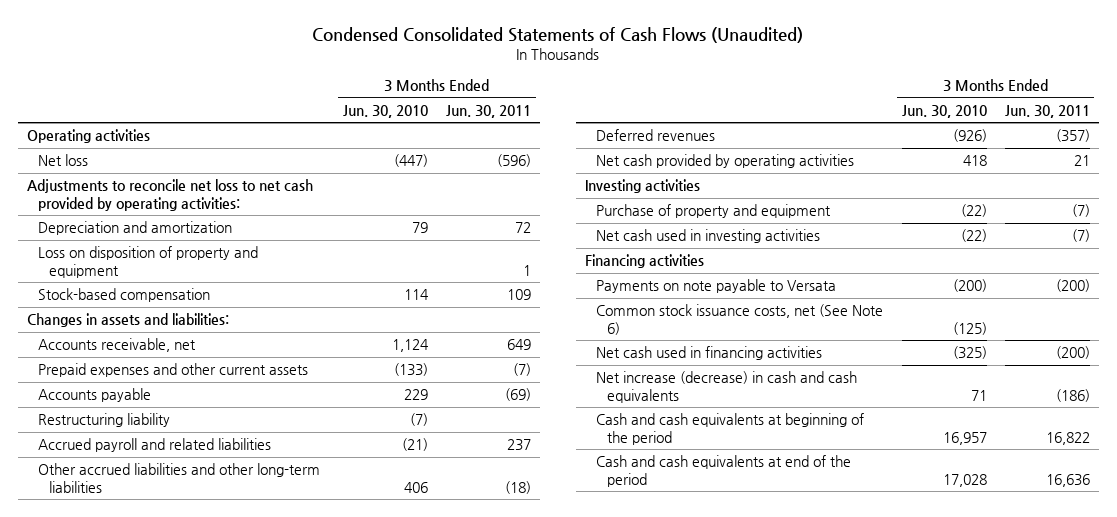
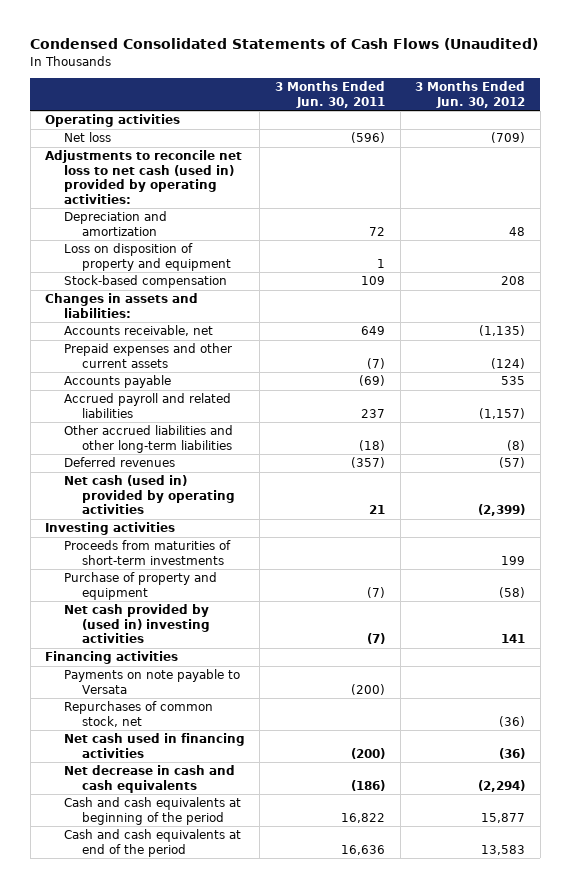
- | 3 Months Ended Jun. 30, 2010 | 3 Months Ended Jun. 30, 2011
+ | 3 Months Ended Jun. 30, 2011 | 3 Months Ended Jun. 30, 2012
- Adjustments to reconcile net loss to net cash provided by operating activities:
+ Adjustments to reconcile net loss to net cash (used in) provided by operating activities:
- Restructuring liability | (7) |
- Net cash provided by operating activities | 418 | 21
+ Net cash (used in) provided by operating activities | 21 | (2,399)
+ Proceeds from maturities of short-term investments | | 199
- Net cash used in investing activities | (22) | (7)
+ Net cash provided by (used in) investing activities | (7) | 141
- Common stock issuance costs, net (See Note 6) | (125) |
+ Repurchases of common stock, net | | (36)
- Net increase (decrease) in cash and cash equivalents | 71 | (186)
+ Net decrease in cash and cash equivalents | (186) | (2,294)

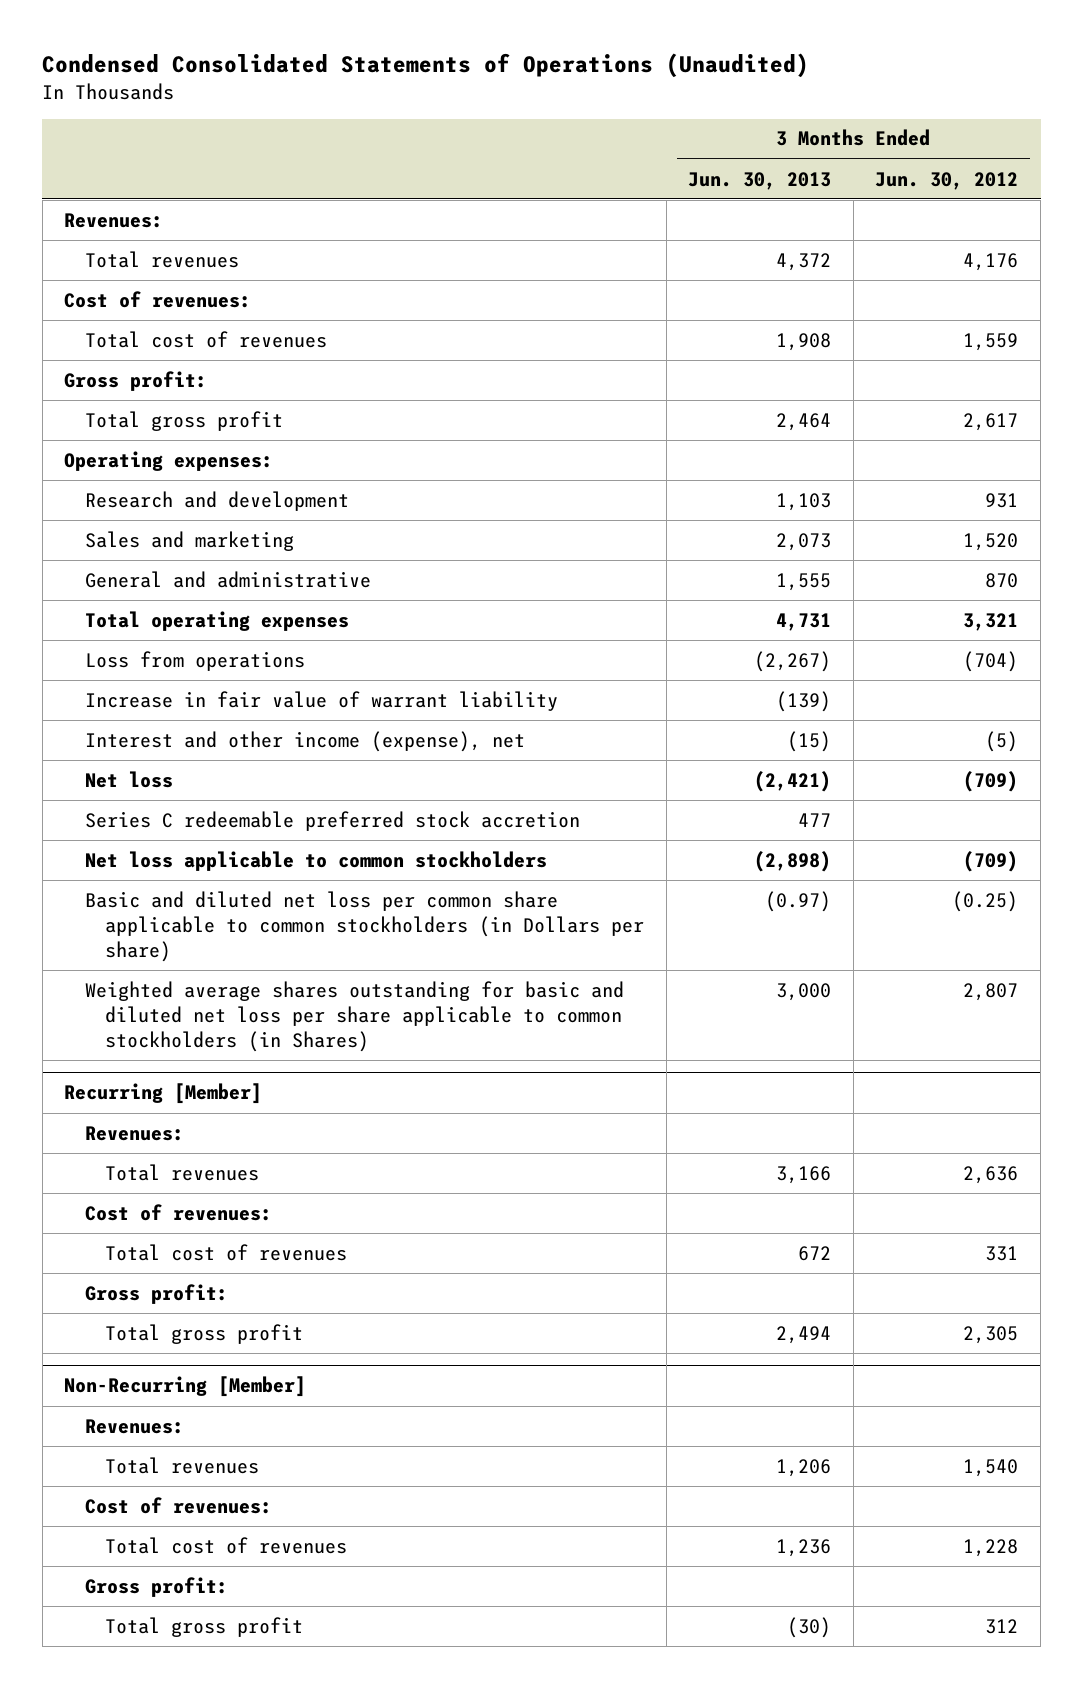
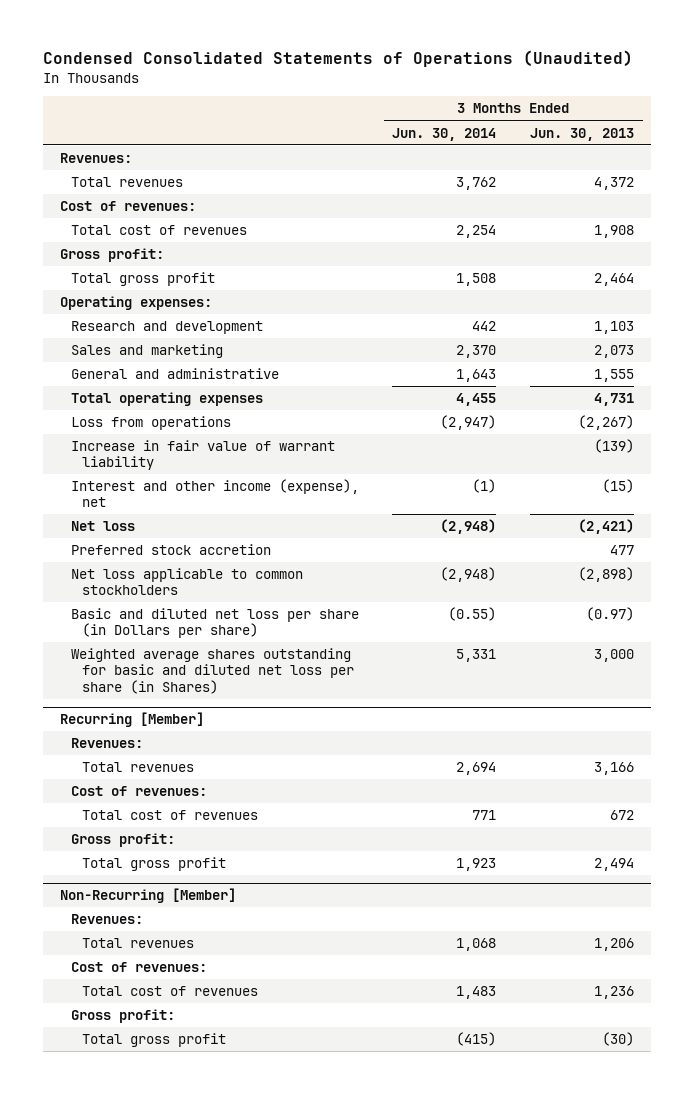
- | 3 Months Ended Jun. 30, 2013 | 3 Months Ended Jun. 30, 2012
+ | 3 Months Ended Jun. 30, 2014 | 3 Months Ended Jun. 30, 2013
- Series C redeemable preferred stock accretion | 477 |
+ Preferred stock accretion | | 477
- Basic and diluted net loss per common share applicable to common stockholders (in Dollars per share) | (0.97) | (0.25)
- Weighted average shares outstanding for basic and diluted net loss per share applicable to common stockholders (in Shares) | 3,000 | 2,807
+ Basic and diluted net loss per share (in Dollars per share) | (0.55) | (0.97)
+ Weighted average shares outstanding for basic and diluted net loss per share (in Shares) | 5,331 | 3,000

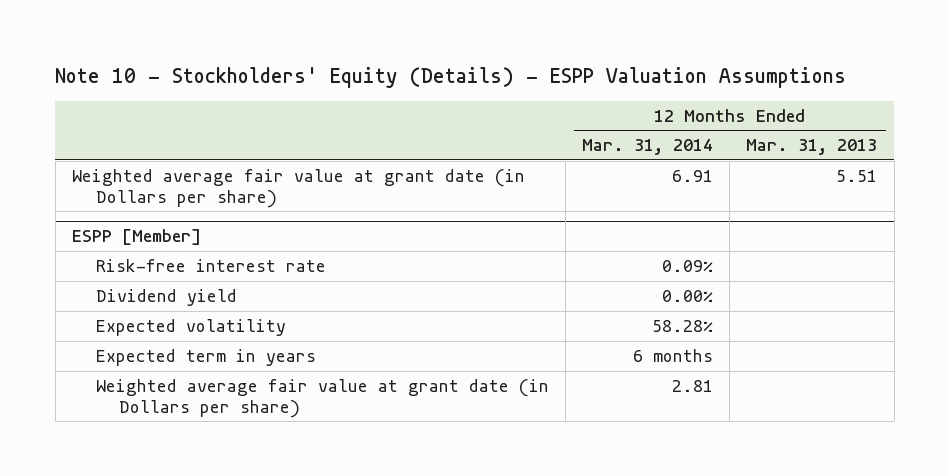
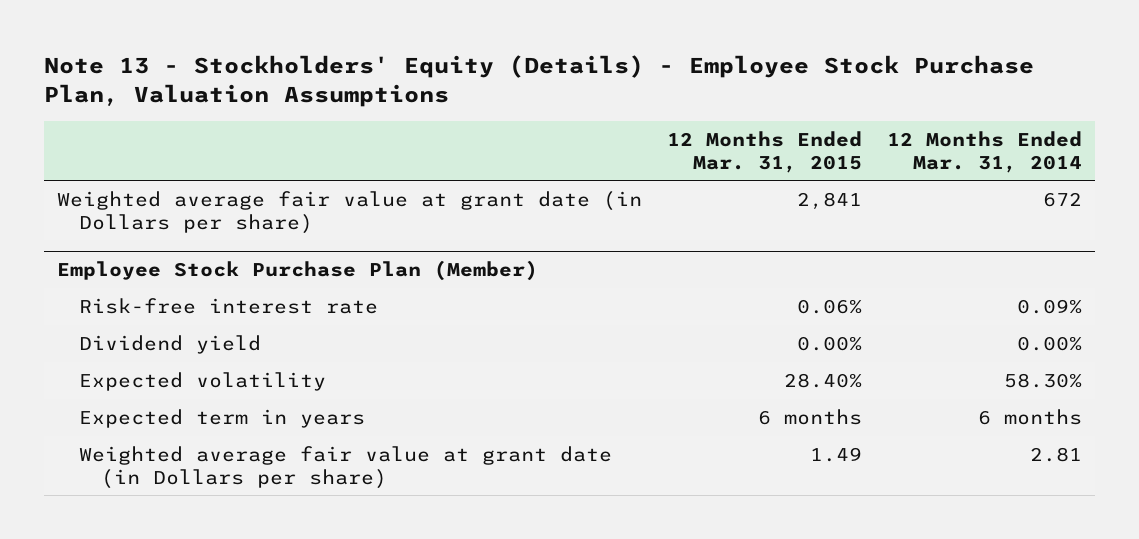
- Note 10 - Stockholders' Equity (Details) - ESPP Valuation Assumptions
+ Note 13 - Stockholders' Equity (Details) - Employee Stock Purchase Plan, Valuation Assumptions
- | 12 Months Ended Mar. 31, 2014 | 12 Months Ended Mar. 31, 2013
+ | 12 Months Ended Mar. 31, 2015 | 12 Months Ended Mar. 31, 2014
- Weighted average fair value at grant date (in Dollars per share) | 6.91 | 5.51
- ESPP [Member]
+ Weighted average fair value at grant date (in Dollars per share) | 2,841 | 672
+ Employee Stock Purchase Plan (Member)
- Expected volatility | 58.28% |
+ Expected volatility | 28.40% | 58.30%

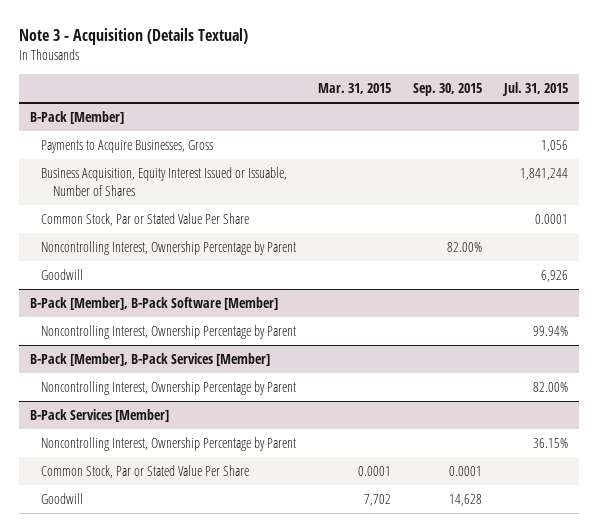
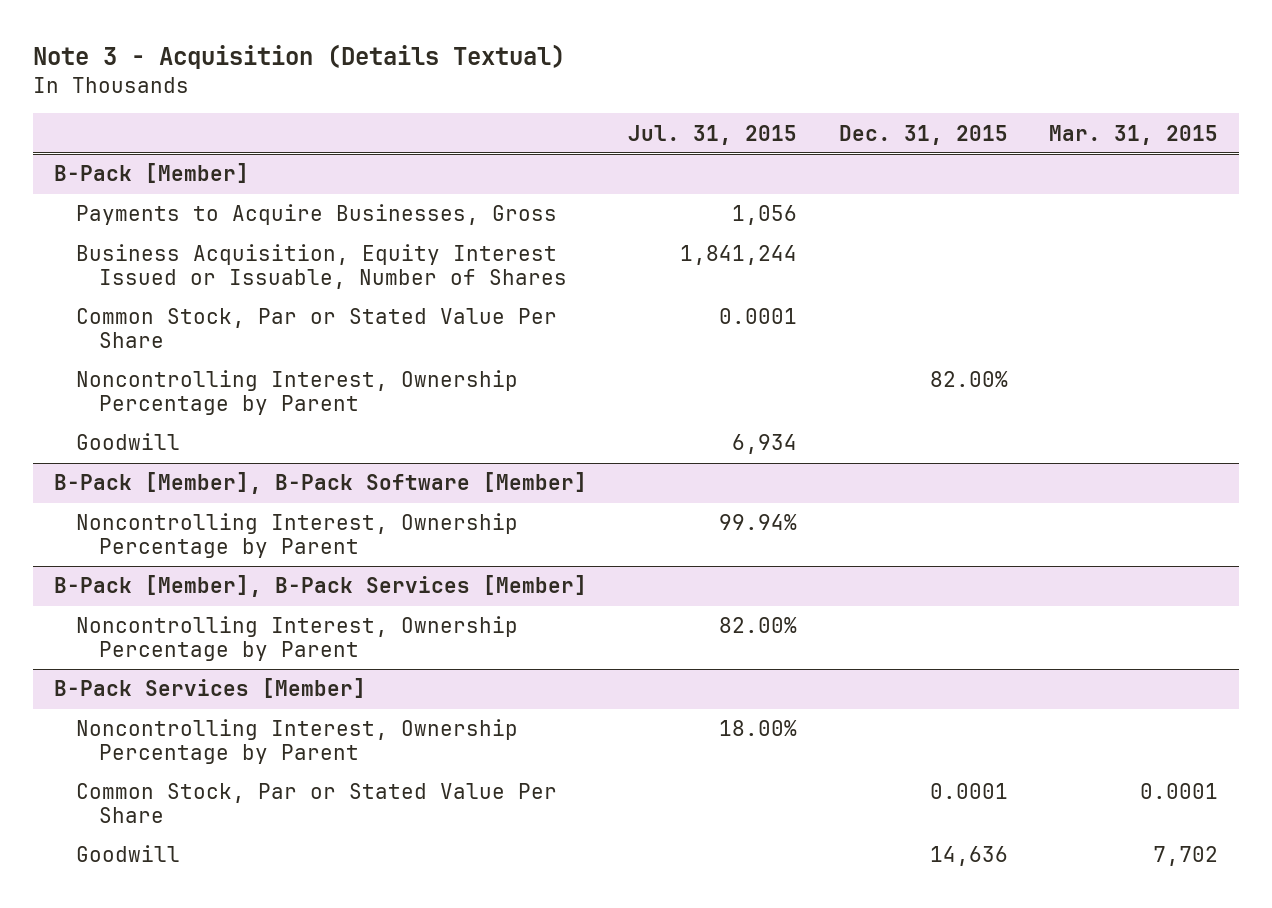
- | Mar. 31, 2015 | Sep. 30, 2015 | Jul. 31, 2015
+ | Jul. 31, 2015 | Dec. 31, 2015 | Mar. 31, 2015
@ B-Pack [Member]
- Goodwill | | | 6,926
+ Goodwill | 6,934 | |
@ B-Pack Services [Member]
- Noncontrolling Interest, Ownership Percentage by Parent | | | 36.15%
+ Noncontrolling Interest, Ownership Percentage by Parent | 18.00% | |

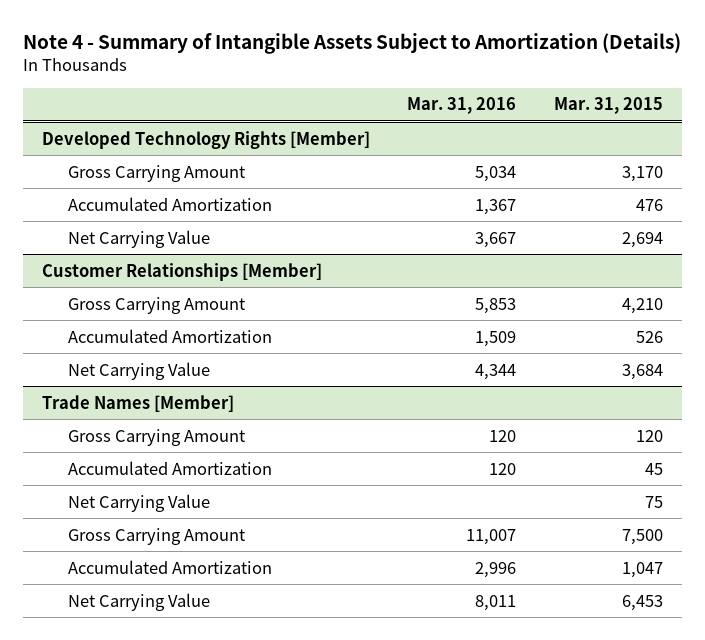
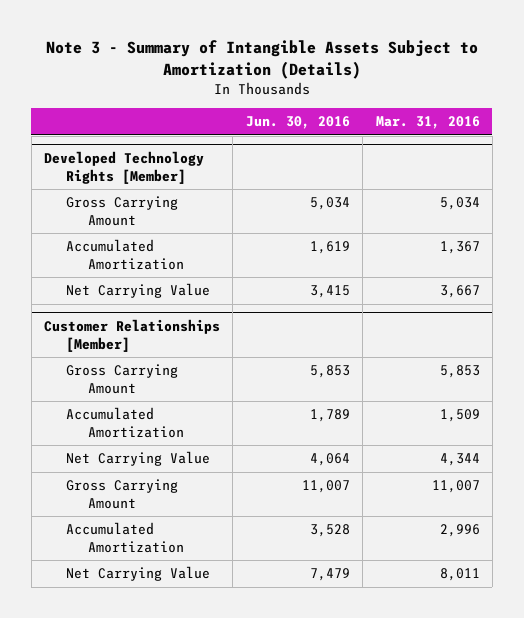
- Note 4 - Summary of Intangible Assets Subject to Amortization (Details)
+ Note 3 - Summary of Intangible Assets Subject to Amortization (Details)
- | Mar. 31, 2016 | Mar. 31, 2015
+ | Jun. 30, 2016 | Mar. 31, 2016
- Trade Names [Member]
- Gross Carrying Amount | 120 | 120
- Accumulated Amortization | 120 | 45
- Net Carrying Value | | 75

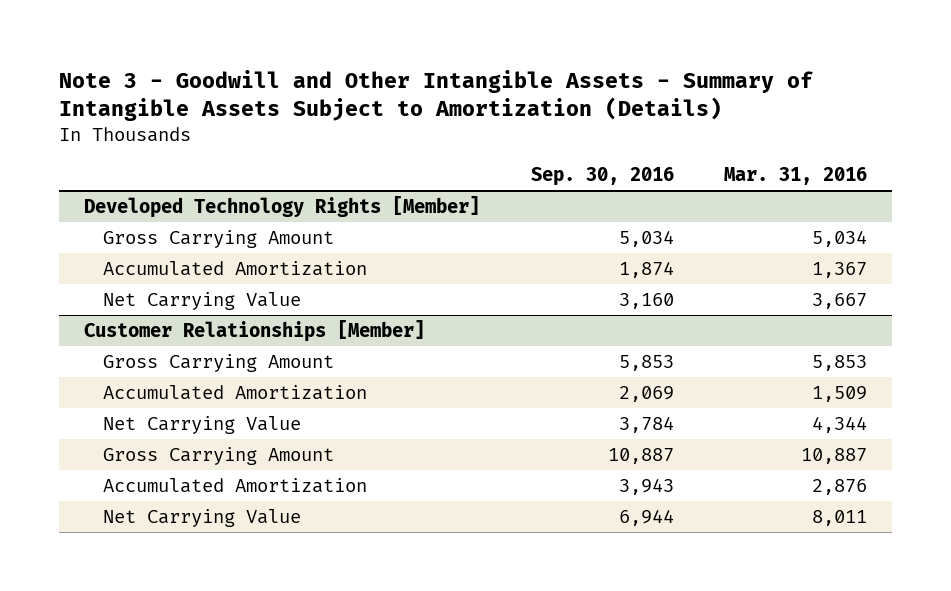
- Note 3 - Summary of Intangible Assets Subject to Amortization (Details)
+ Note 3 - Goodwill and Other Intangible Assets - Summary of Intangible Assets Subject to Amortization (Details)
- | Jun. 30, 2016 | Mar. 31, 2016
+ | Sep. 30, 2016 | Mar. 31, 2016
@ Customer Relationships [Member]
- Gross Carrying Amount | 11,007 | 11,007
- Accumulated Amortization | 3,528 | 2,996
+ Gross Carrying Amount | 10,887 | 10,887
+ Accumulated Amortization | 3,943 | 2,876

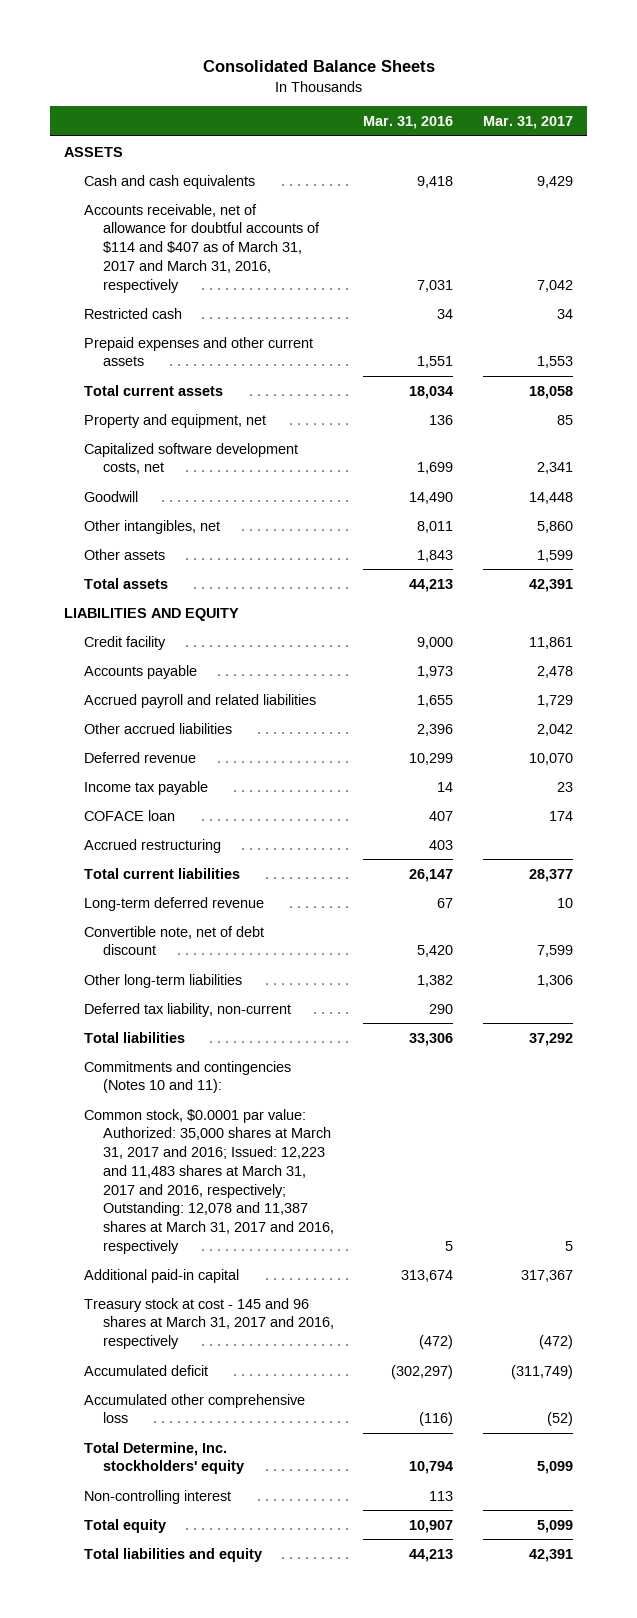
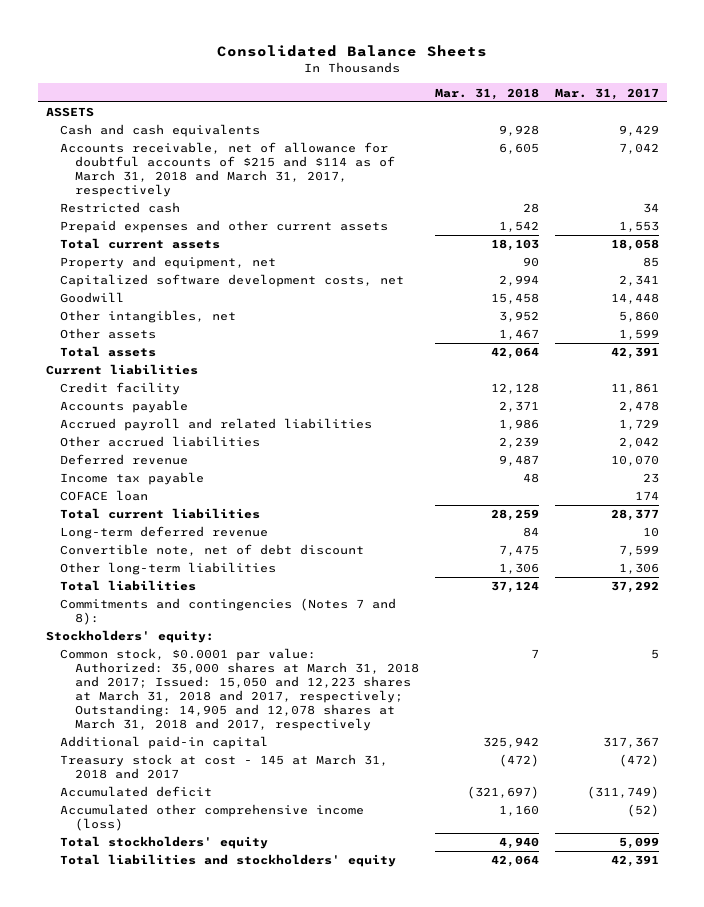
- | Mar. 31, 2016 | Mar. 31, 2017
+ | Mar. 31, 2018 | Mar. 31, 2017
- Accounts receivable, net of allowance for doubtful accounts of $114 and $407 as of March 31, 2017 and March 31, 2016, respectively | 7,031 | 7,042
+ Accounts receivable, net of allowance for doubtful accounts of $215 and $114 as of March 31, 2018 and March 31, 2017, respectively | 6,605 | 7,042
- LIABILITIES AND EQUITY
+ Current liabilities
- Accrued restructuring | 403 |
- Deferred tax liability, non-current | 290 |
- Commitments and contingencies (Notes 10 and 11):
- Common stock, $0.0001 par value: Authorized: 35,000 shares at March 31, 2017 and 2016; Issued: 12,223 and 11,483 shares at March 31, 2017 and 2016, respectively; Outstanding: 12,078 and 11,387 shares at March 31, 2017 and 2016, respectively | 5 | 5
+ Commitments and contingencies (Notes 7 and 8):
+ Stockholders' equity:
+ Common stock, $0.0001 par value: Authorized: 35,000 shares at March 31, 2018 and 2017; Issued: 15,050 and 12,223 shares at March 31, 2018 and 2017, respectively; Outstanding: 14,905 and 12,078 shares at March 31, 2018 and 2017, respectively | 7 | 5
- Treasury stock at cost - 145 and 96 shares at March 31, 2017 and 2016, respectively | (472) | (472)
+ Treasury stock at cost - 145 at March 31, 2018 and 2017 | (472) | (472)
- Accumulated other comprehensive loss | (116) | (52)
- Total Determine, Inc. stockholders' equity | 10,794 | 5,099
- Non-controlling interest | 113 |
- Total equity | 10,907 | 5,099
- Total liabilities and equity | 44,213 | 42,391
+ Accumulated other comprehensive income (loss) | 1,160 | (52)
+ Total stockholders' equity | 4,940 | 5,099
+ Total liabilities and stockholders' equity | 42,064 | 42,391

